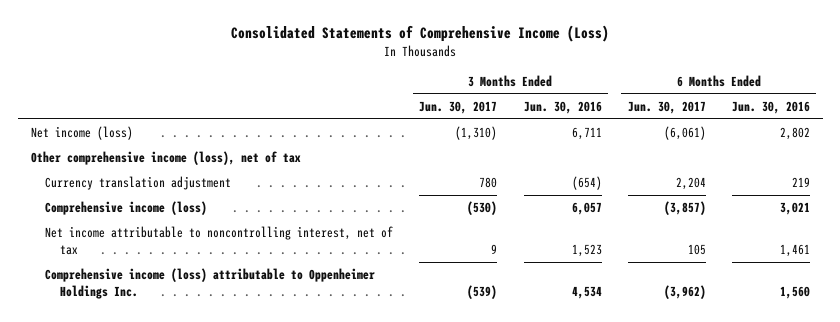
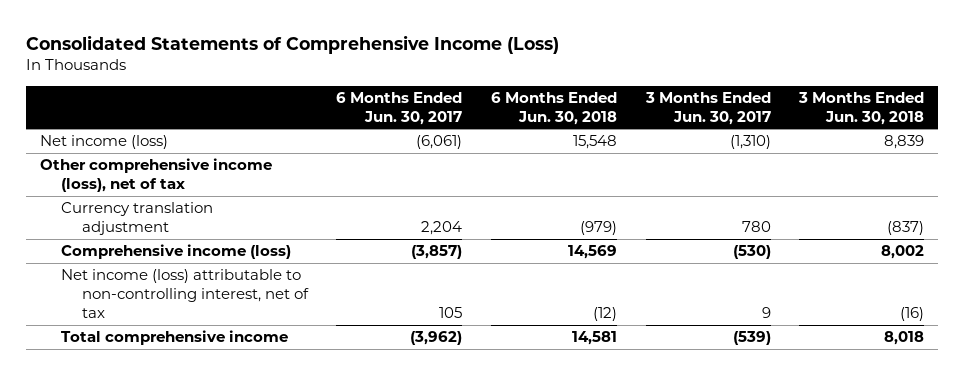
- | 3 Months Ended Jun. 30, 2017 | 3 Months Ended Jun. 30, 2016 | 6 Months Ended Jun. 30, 2017 | 6 Months Ended Jun. 30, 2016
+ | 6 Months Ended Jun. 30, 2017 | 6 Months Ended Jun. 30, 2018 | 3 Months Ended Jun. 30, 2017 | 3 Months Ended Jun. 30, 2018
- Net income attributable to noncontrolling interest, net of tax | 9 | 1,523 | 105 | 1,461
- Comprehensive income (loss) attributable to Oppenheimer Holdings Inc. | (539) | 4,534 | (3,962) | 1,560
+ Net income (loss) attributable to non-controlling interest, net of tax | 105 | (12) | 9 | (16)
+ Total comprehensive income | (3,962) | 14,581 | (539) | 8,018

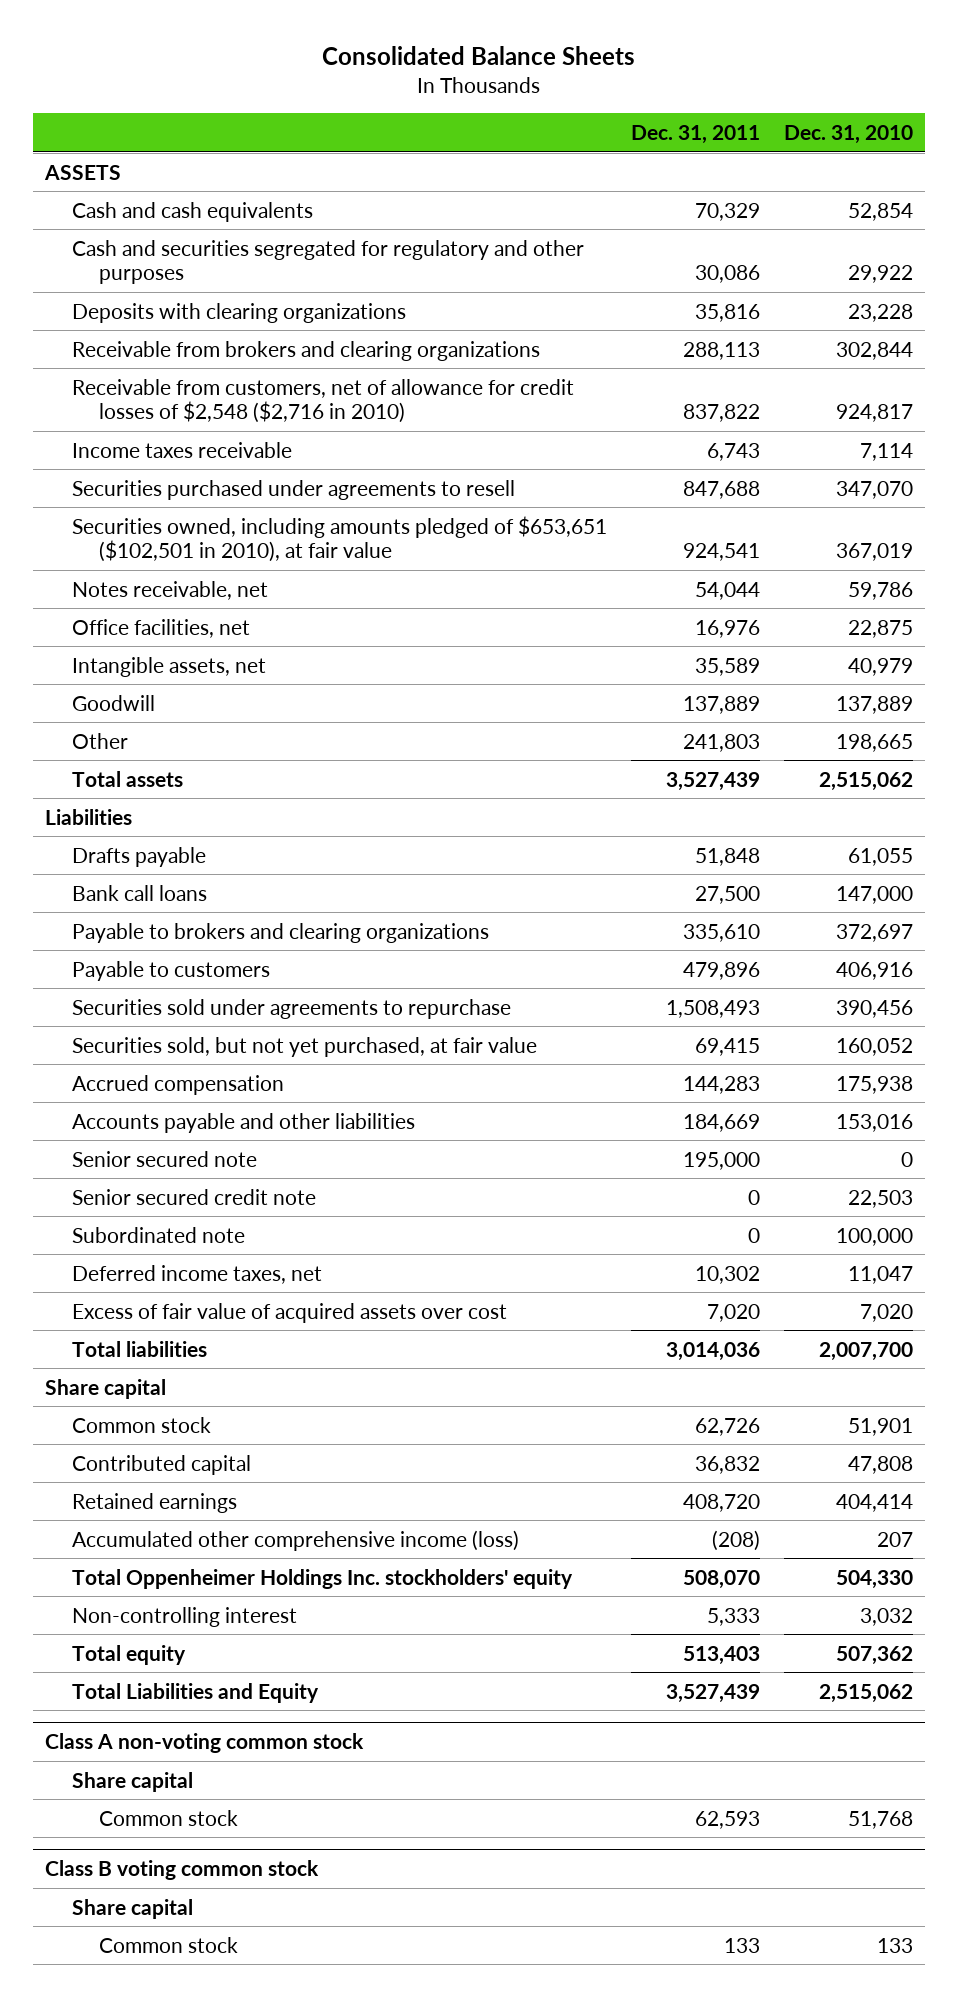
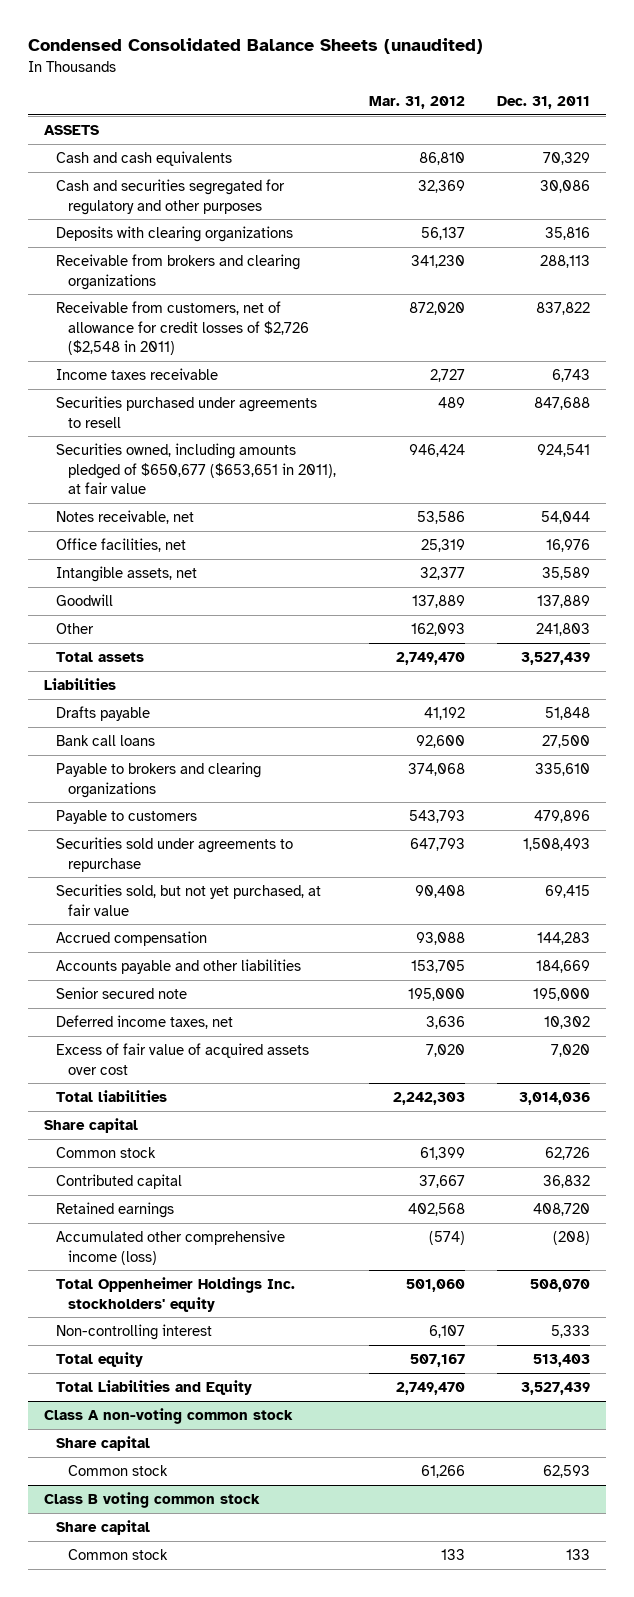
- Consolidated Balance Sheets
+ Condensed Consolidated Balance Sheets (unaudited)
- | Dec. 31, 2011 | Dec. 31, 2010
+ | Mar. 31, 2012 | Dec. 31, 2011
- Receivable from customers, net of allowance for credit losses of $2,548 ($2,716 in 2010) | 837,822 | 924,817
+ Receivable from customers, net of allowance for credit losses of $2,726 ($2,548 in 2011) | 872,020 | 837,822
- Securities owned, including amounts pledged of $653,651 ($102,501 in 2010), at fair value | 924,541 | 367,019
+ Securities owned, including amounts pledged of $650,677 ($653,651 in 2011), at fair value | 946,424 | 924,541
- Senior secured credit note | 0 | 22,503
- Subordinated note | 0 | 100,000

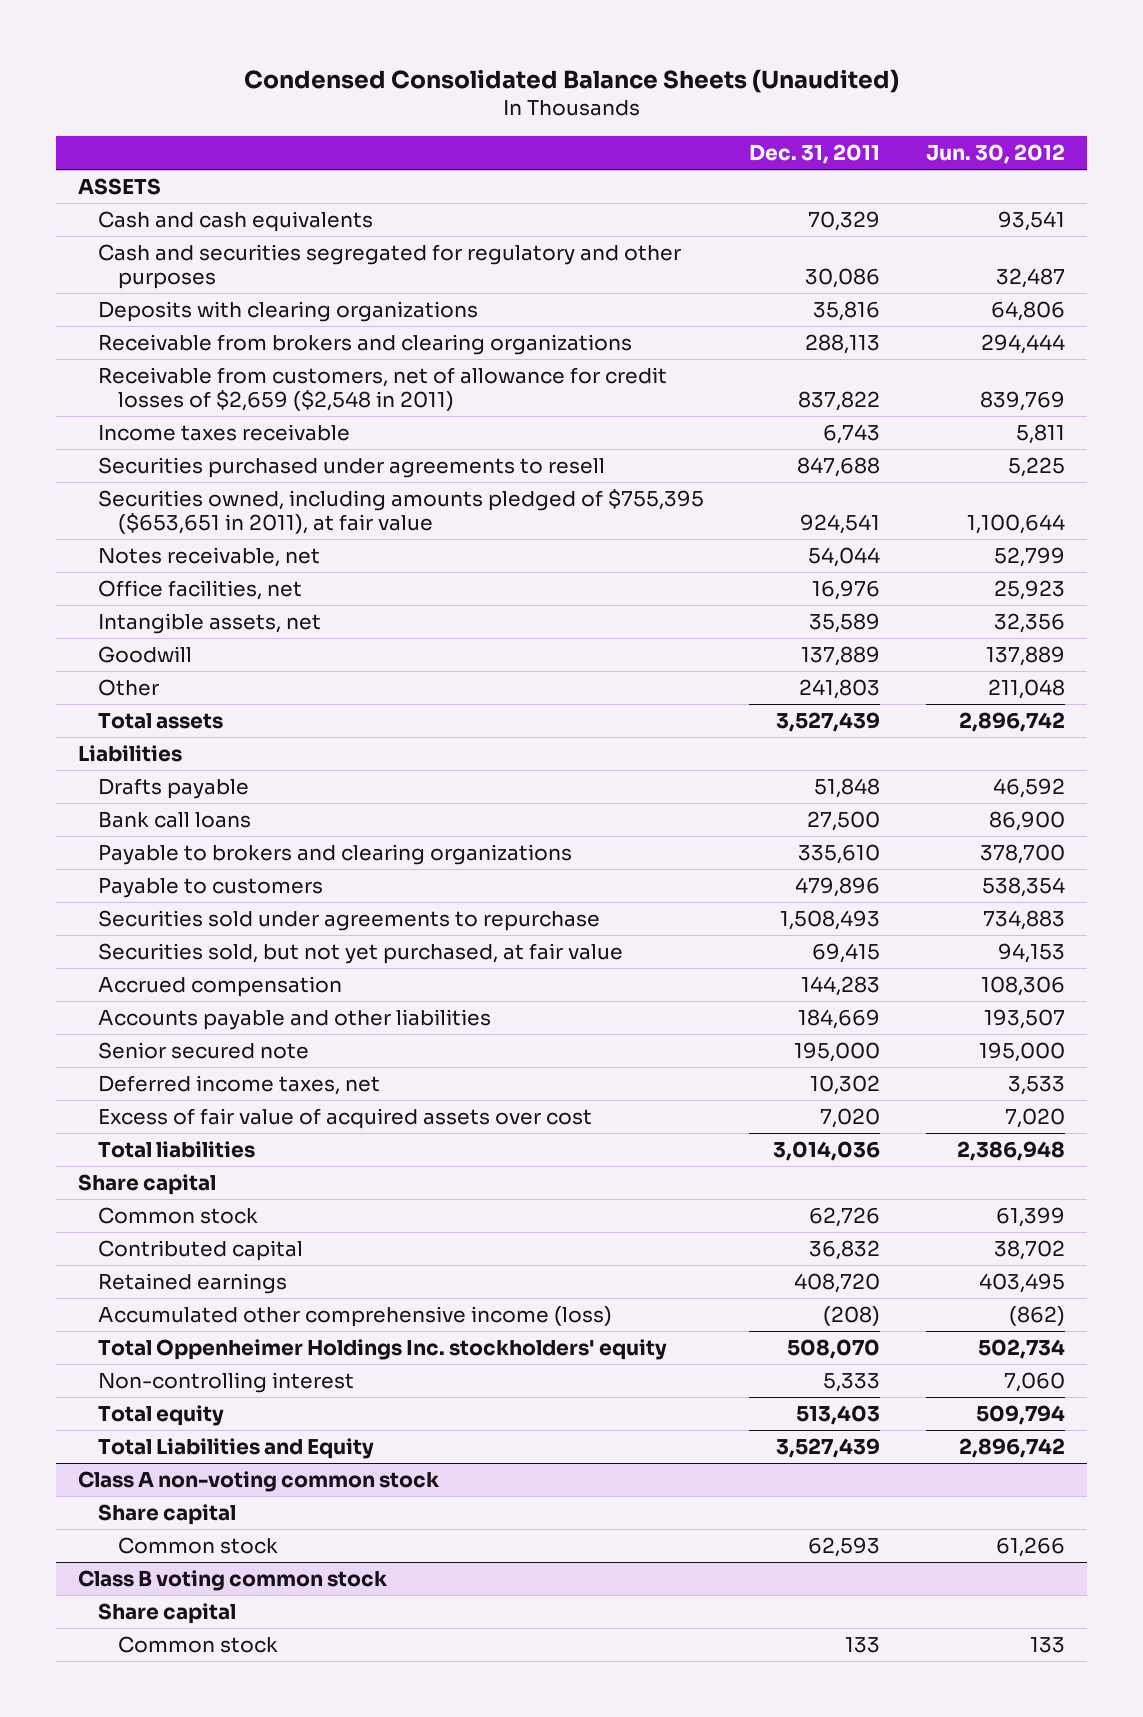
- Condensed Consolidated Balance Sheets (unaudited)
+ Condensed Consolidated Balance Sheets (Unaudited)
- | Mar. 31, 2012 | Dec. 31, 2011
+ | Dec. 31, 2011 | Jun. 30, 2012
- Receivable from customers, net of allowance for credit losses of $2,726 ($2,548 in 2011) | 872,020 | 837,822
+ Receivable from customers, net of allowance for credit losses of $2,659 ($2,548 in 2011) | 837,822 | 839,769
- Securities owned, including amounts pledged of $650,677 ($653,651 in 2011), at fair value | 946,424 | 924,541
+ Securities owned, including amounts pledged of $755,395 ($653,651 in 2011), at fair value | 924,541 | 1,100,644

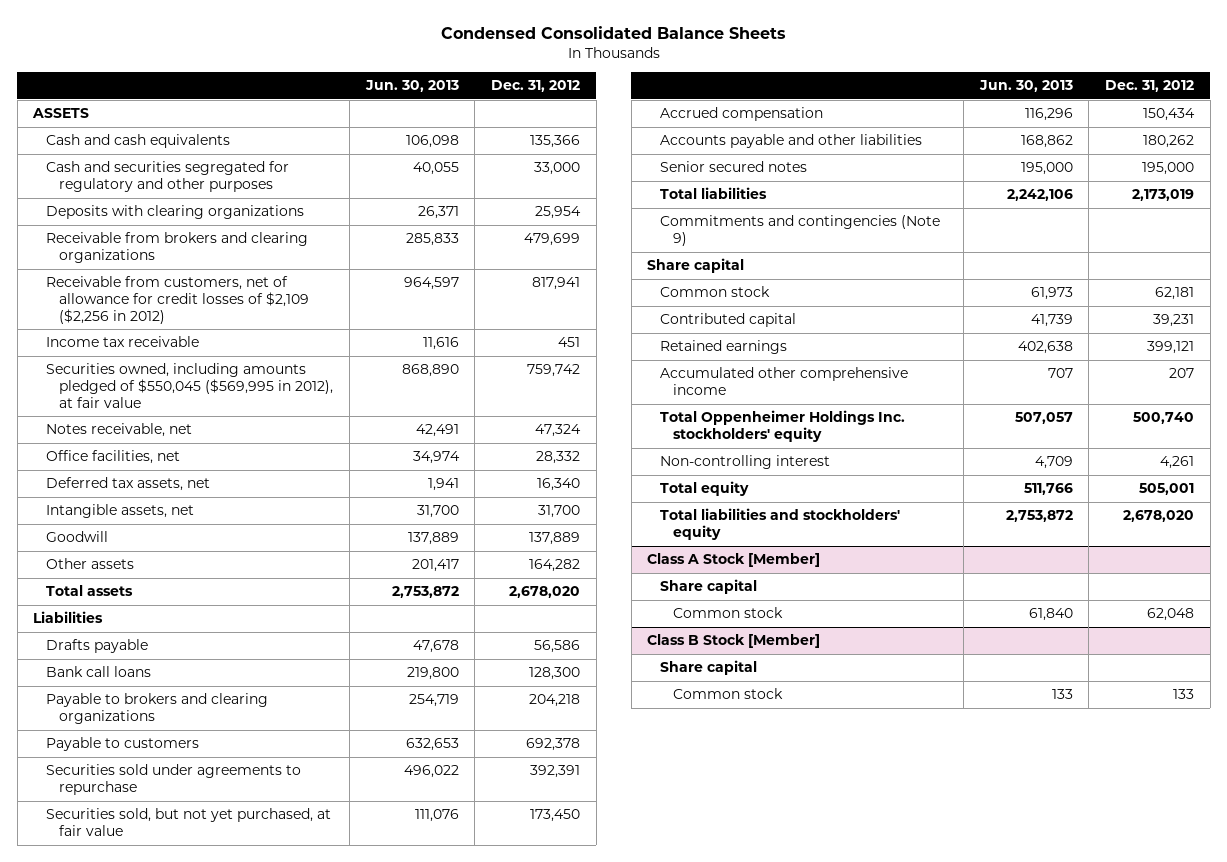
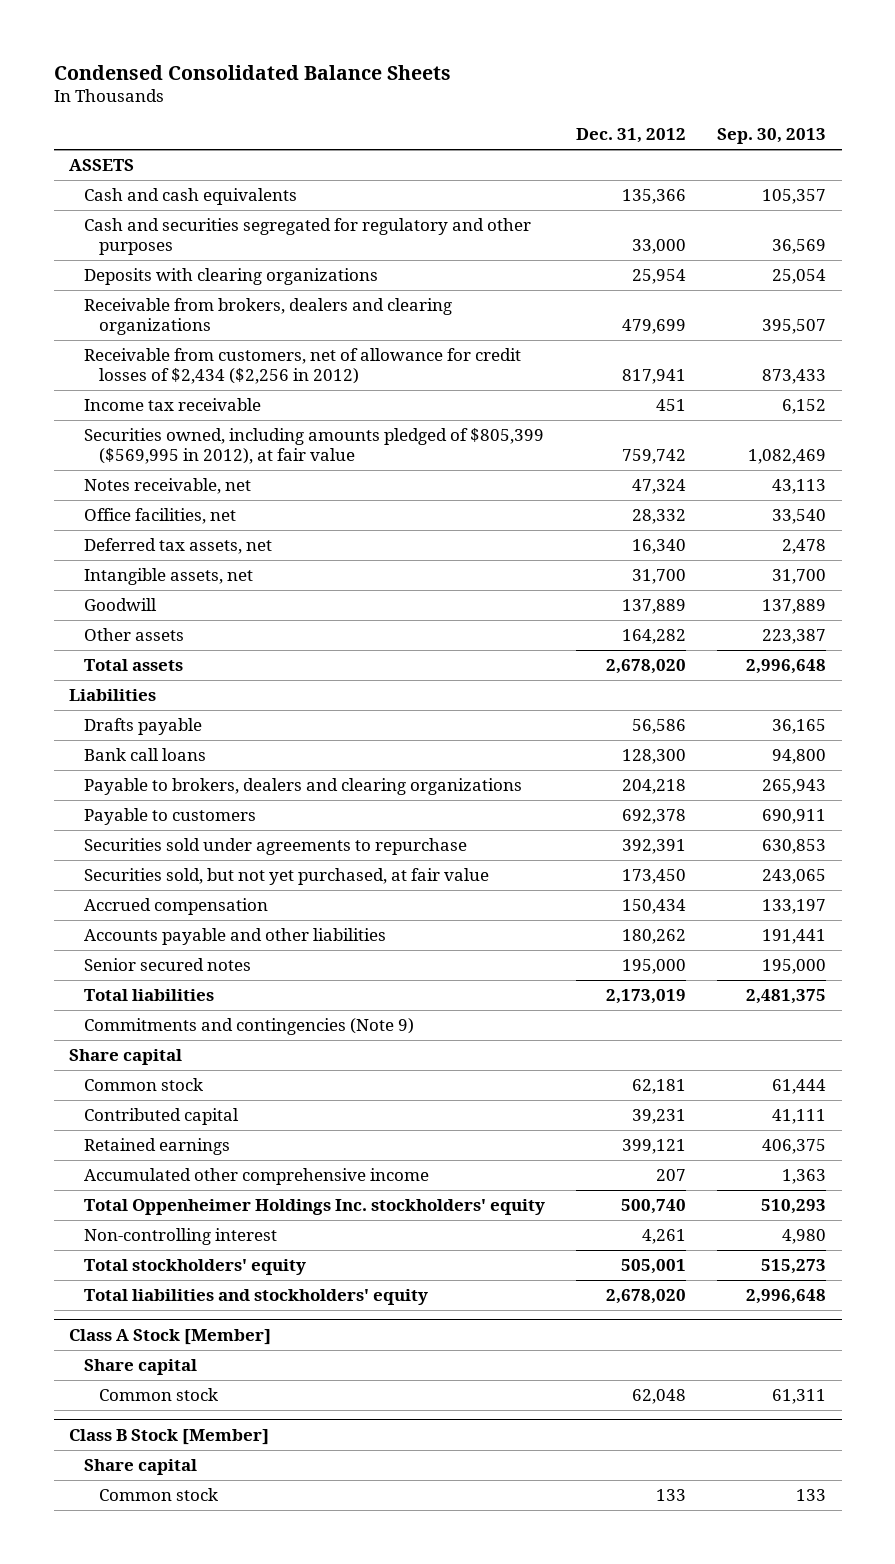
- | Jun. 30, 2013 | Dec. 31, 2012
+ | Dec. 31, 2012 | Sep. 30, 2013
- Receivable from brokers and clearing organizations | 285,833 | 479,699
- Receivable from customers, net of allowance for credit losses of $2,109 ($2,256 in 2012) | 964,597 | 817,941
+ Receivable from brokers, dealers and clearing organizations | 479,699 | 395,507
+ Receivable from customers, net of allowance for credit losses of $2,434 ($2,256 in 2012) | 817,941 | 873,433
- Securities owned, including amounts pledged of $550,045 ($569,995 in 2012), at fair value | 868,890 | 759,742
+ Securities owned, including amounts pledged of $805,399 ($569,995 in 2012), at fair value | 759,742 | 1,082,469
- Payable to brokers and clearing organizations | 254,719 | 204,218
+ Payable to brokers, dealers and clearing organizations | 204,218 | 265,943
- Total equity | 511,766 | 505,001
+ Total stockholders' equity | 505,001 | 515,273

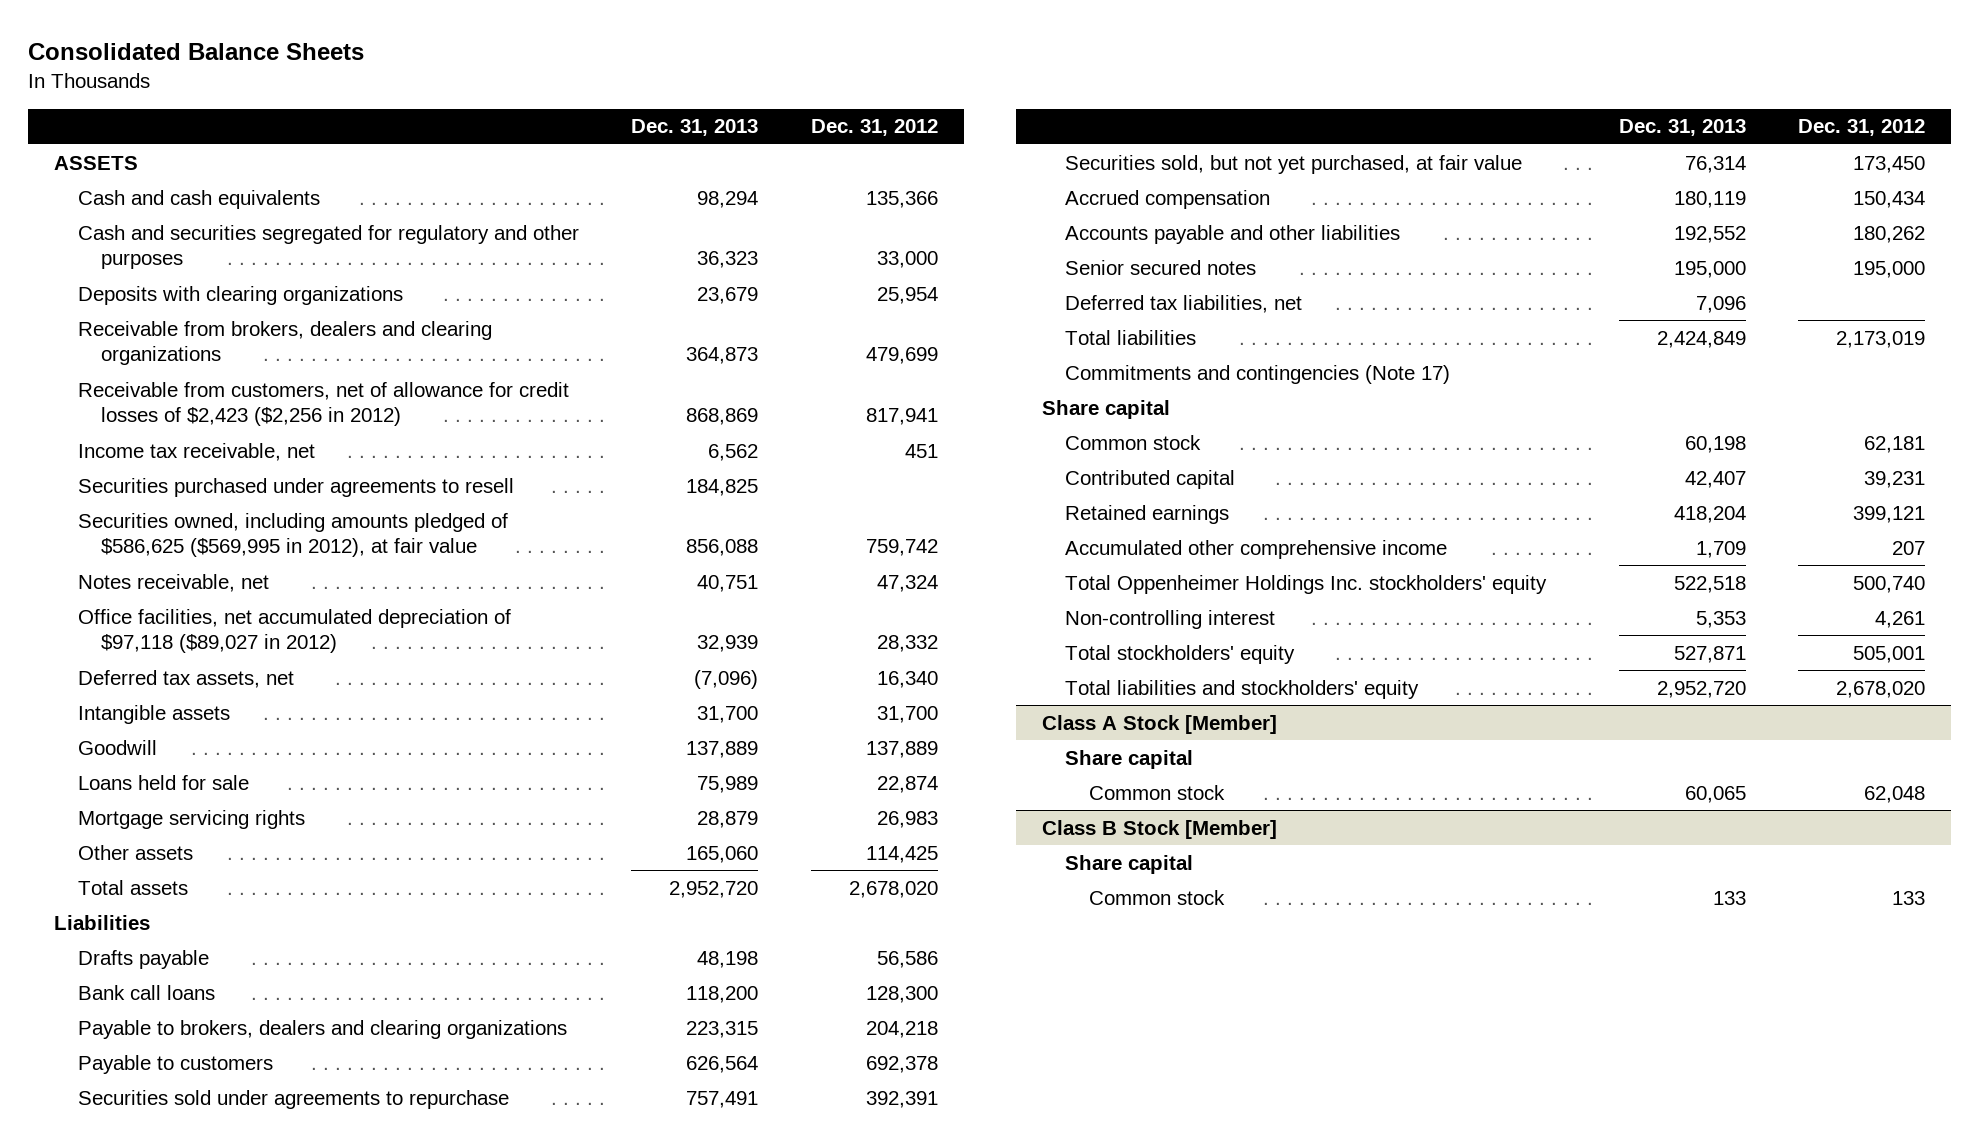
- Condensed Consolidated Balance Sheets
+ Consolidated Balance Sheets
- | Dec. 31, 2012 | Sep. 30, 2013
+ | Dec. 31, 2013 | Dec. 31, 2012
- Receivable from customers, net of allowance for credit losses of $2,434 ($2,256 in 2012) | 817,941 | 873,433
- Income tax receivable | 451 | 6,152
- Securities owned, including amounts pledged of $805,399 ($569,995 in 2012), at fair value | 759,742 | 1,082,469
+ Receivable from customers, net of allowance for credit losses of $2,423 ($2,256 in 2012) | 868,869 | 817,941
+ Income tax receivable, net | 6,562 | 451
+ Securities purchased under agreements to resell | 184,825 |
+ Securities owned, including amounts pledged of $586,625 ($569,995 in 2012), at fair value | 856,088 | 759,742
- Office facilities, net | 28,332 | 33,540
+ Office facilities, net accumulated depreciation of $97,118 ($89,027 in 2012) | 32,939 | 28,332
- Intangible assets, net | 31,700 | 31,700
+ Intangible assets | 31,700 | 31,700
- Other assets | 164,282 | 223,387
+ Loans held for sale | 75,989 | 22,874
+ Mortgage servicing rights | 28,879 | 26,983
+ Other assets | 165,060 | 114,425
+ Deferred tax liabilities, net | 7,096 |
- Commitments and contingencies (Note 9)
+ Commitments and contingencies (Note 17)

